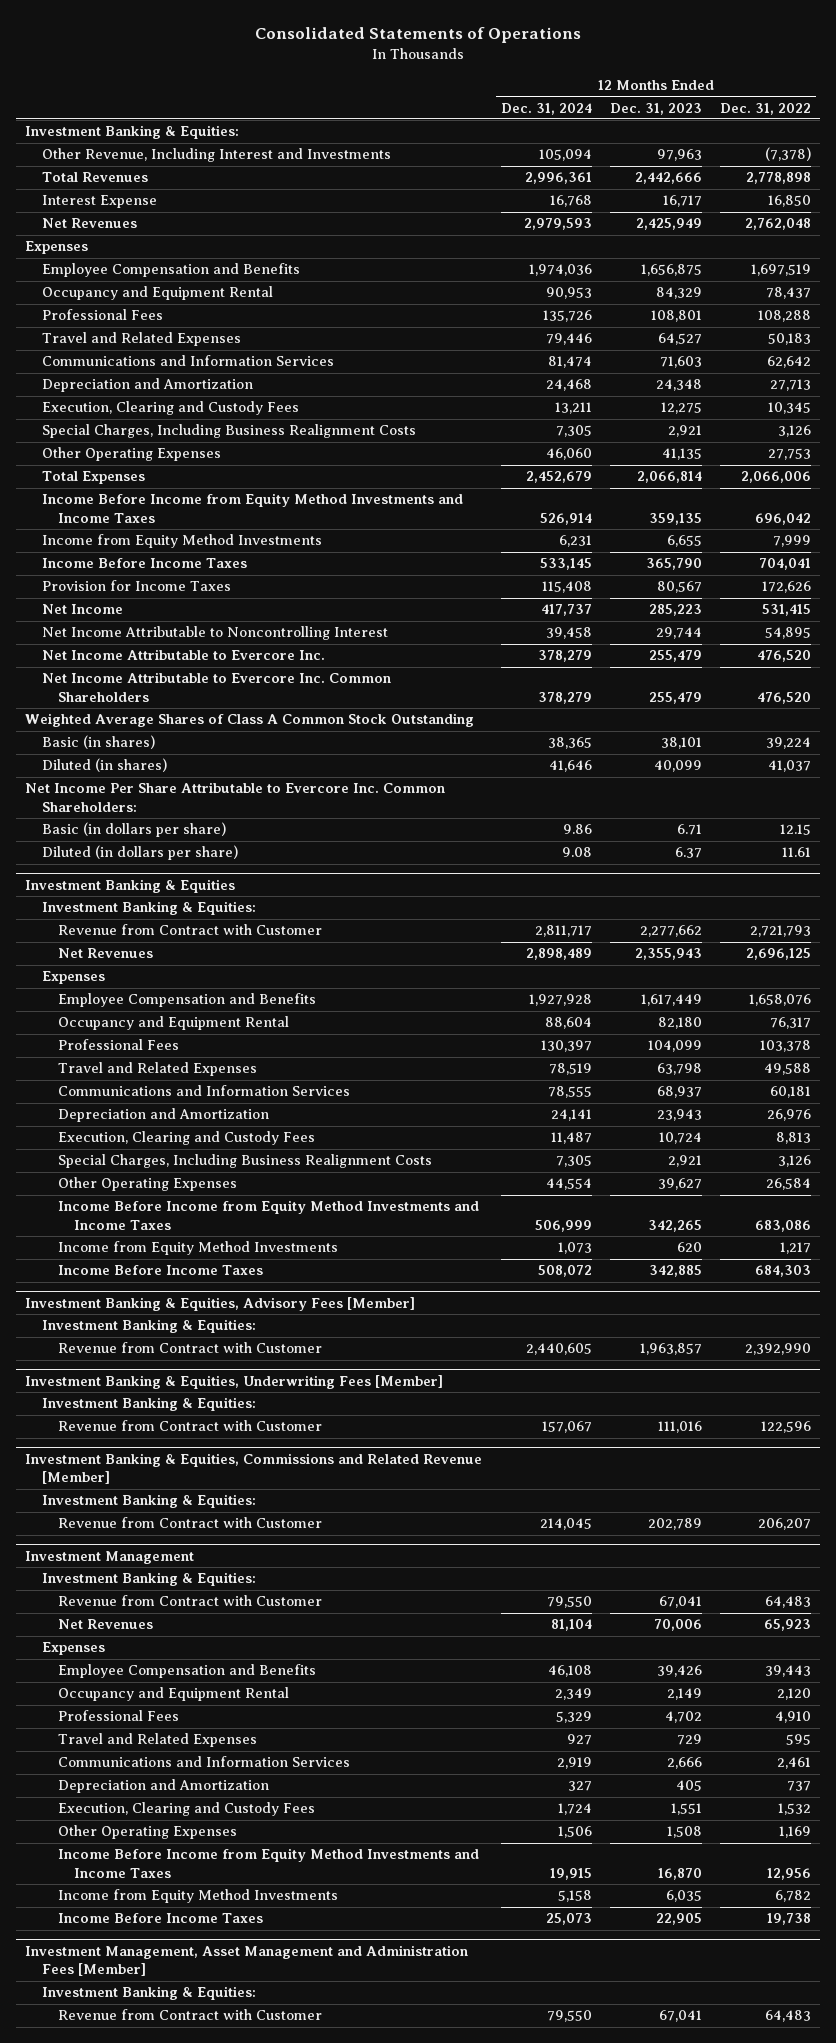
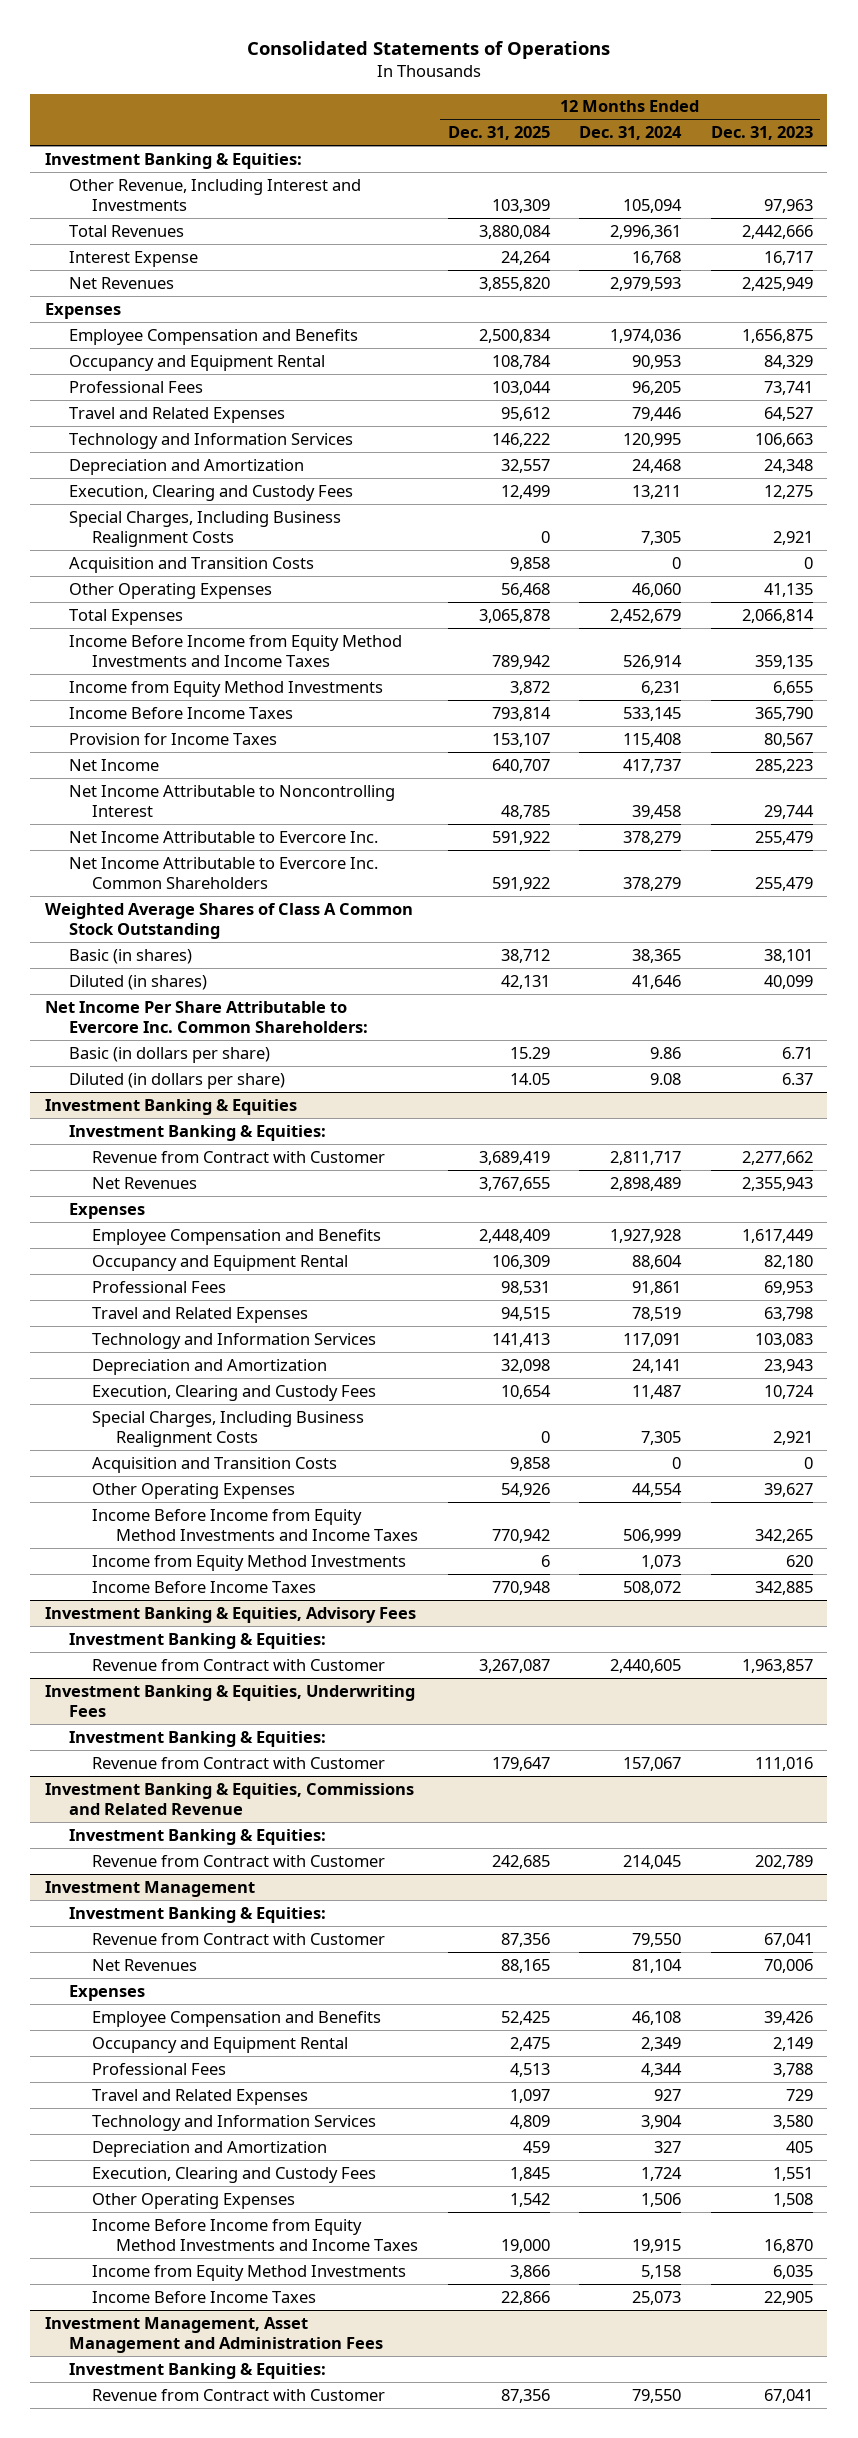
- | 12 Months Ended Dec. 31, 2024 | 12 Months Ended Dec. 31, 2023 | 12 Months Ended Dec. 31, 2022
+ | 12 Months Ended Dec. 31, 2025 | 12 Months Ended Dec. 31, 2024 | 12 Months Ended Dec. 31, 2023
- Professional Fees | 135,726 | 108,801 | 108,288
+ Professional Fees | 103,044 | 96,205 | 73,741
- Communications and Information Services | 81,474 | 71,603 | 62,642
+ Technology and Information Services | 146,222 | 120,995 | 106,663
+ Acquisition and Transition Costs | 9,858 | 0 | 0
@ Investment Banking & Equities
- Professional Fees | 130,397 | 104,099 | 103,378
+ Professional Fees | 98,531 | 91,861 | 69,953
- Communications and Information Services | 78,555 | 68,937 | 60,181
+ Technology and Information Services | 141,413 | 117,091 | 103,083
+ Acquisition and Transition Costs | 9,858 | 0 | 0
- Investment Banking & Equities, Advisory Fees [Member]
+ Investment Banking & Equities, Advisory Fees
- Investment Banking & Equities, Underwriting Fees [Member]
+ Investment Banking & Equities, Underwriting Fees
- Investment Banking & Equities, Commissions and Related Revenue [Member]
+ Investment Banking & Equities, Commissions and Related Revenue
@ Investment Management
- Professional Fees | 5,329 | 4,702 | 4,910
+ Professional Fees | 4,513 | 4,344 | 3,788
- Communications and Information Services | 2,919 | 2,666 | 2,461
+ Technology and Information Services | 4,809 | 3,904 | 3,580
- Investment Management, Asset Management and Administration Fees [Member]
+ Investment Management, Asset Management and Administration Fees

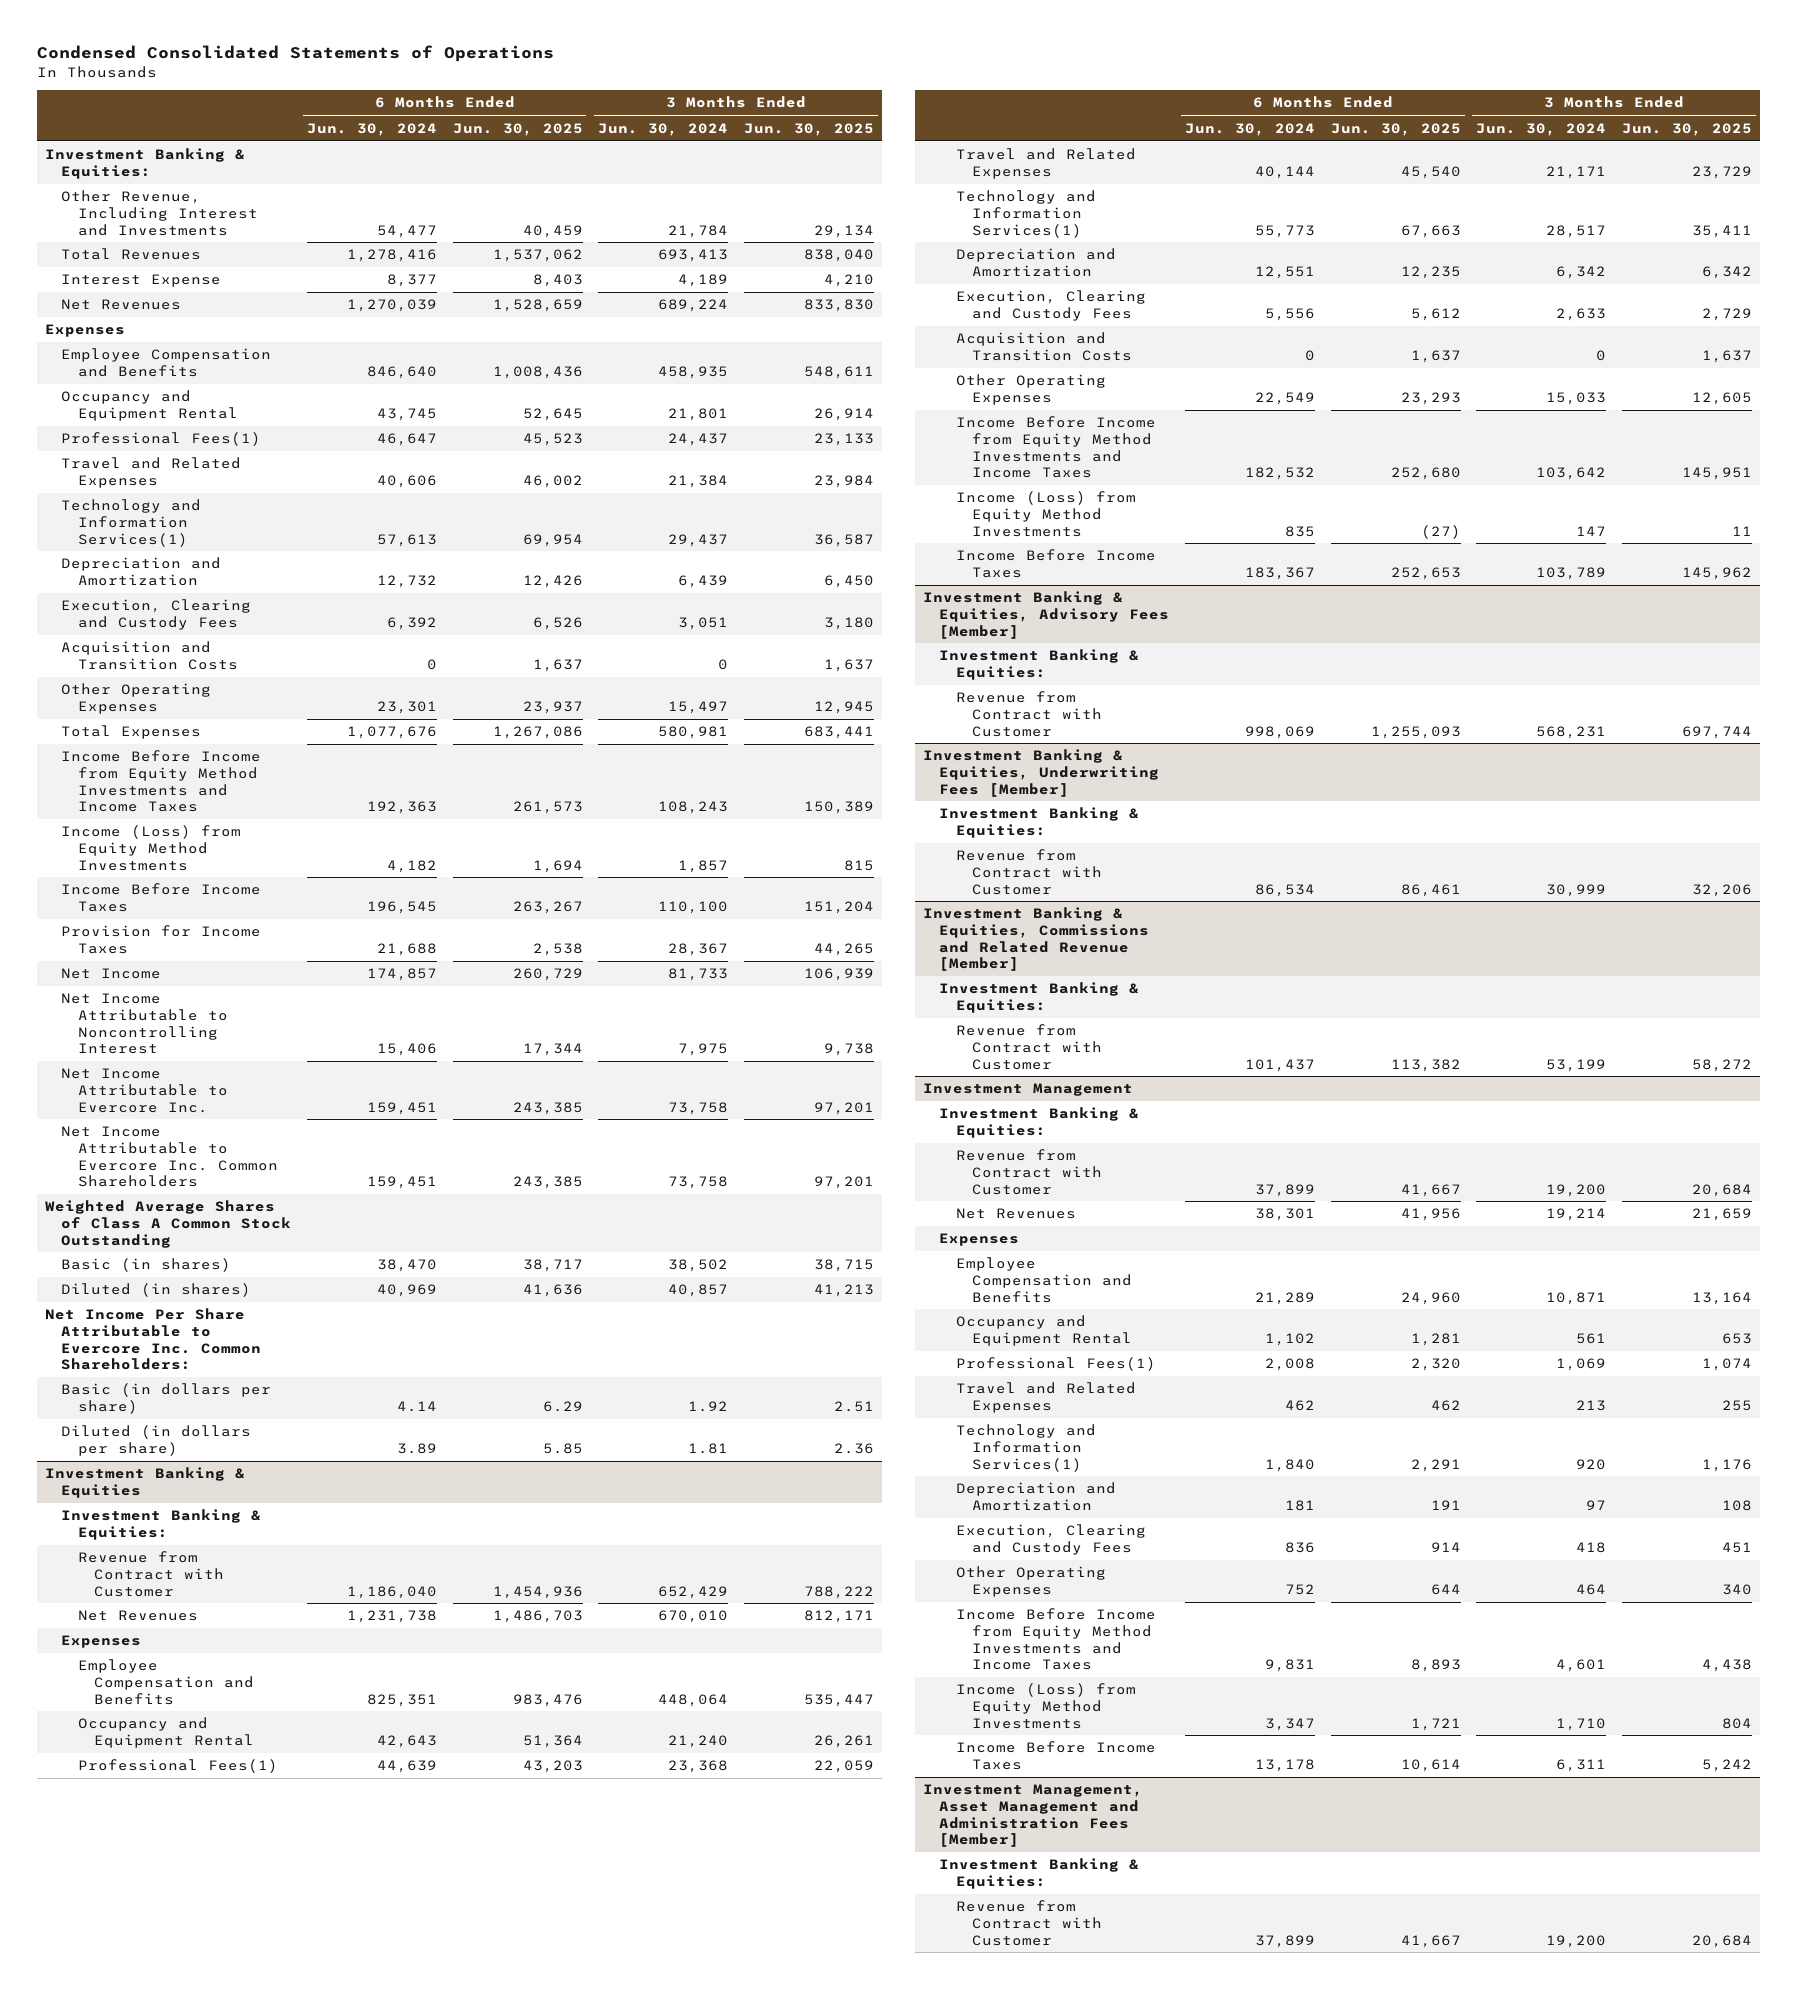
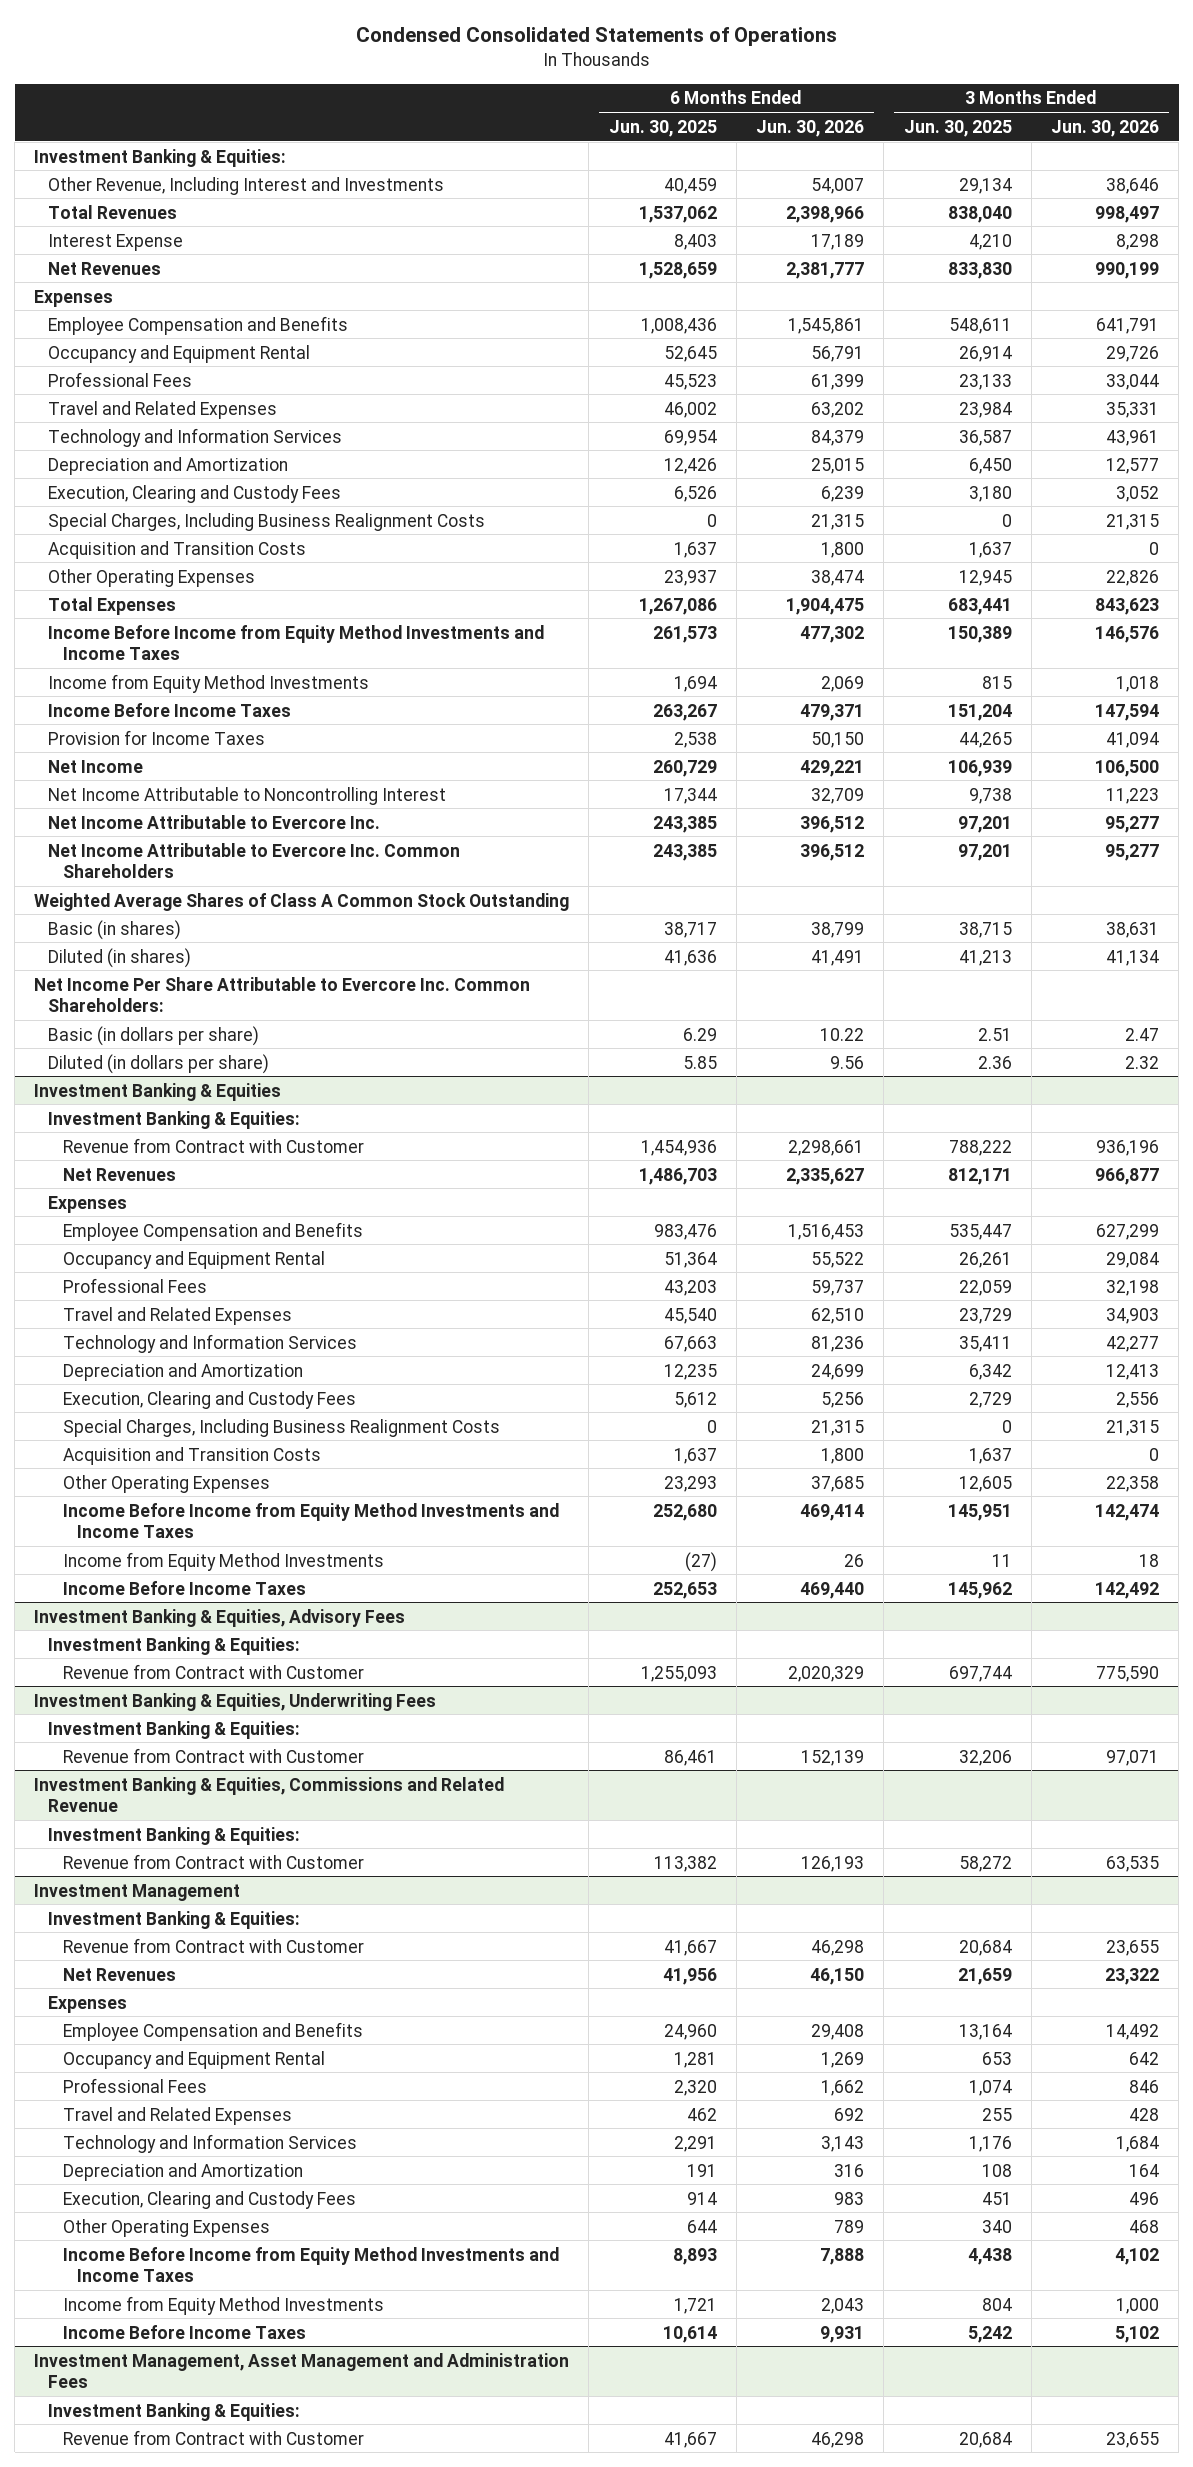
- | 6 Months Ended Jun. 30, 2024 | 6 Months Ended Jun. 30, 2025 | 3 Months Ended Jun. 30, 2024 | 3 Months Ended Jun. 30, 2025
+ | 6 Months Ended Jun. 30, 2025 | 6 Months Ended Jun. 30, 2026 | 3 Months Ended Jun. 30, 2025 | 3 Months Ended Jun. 30, 2026
- Professional Fees(1) | 46,647 | 45,523 | 24,437 | 23,133
+ Professional Fees | 45,523 | 61,399 | 23,133 | 33,044
- Technology and Information Services(1) | 57,613 | 69,954 | 29,437 | 36,587
+ Technology and Information Services | 69,954 | 84,379 | 36,587 | 43,961
+ Special Charges, Including Business Realignment Costs | 0 | 21,315 | 0 | 21,315
- Income (Loss) from Equity Method Investments | 4,182 | 1,694 | 1,857 | 815
+ Income from Equity Method Investments | 1,694 | 2,069 | 815 | 1,018
@ Investment Banking & Equities
- Professional Fees(1) | 44,639 | 43,203 | 23,368 | 22,059
+ Professional Fees | 43,203 | 59,737 | 22,059 | 32,198
- Technology and Information Services(1) | 55,773 | 67,663 | 28,517 | 35,411
+ Technology and Information Services | 67,663 | 81,236 | 35,411 | 42,277
+ Special Charges, Including Business Realignment Costs | 0 | 21,315 | 0 | 21,315
- Income (Loss) from Equity Method Investments | 835 | (27) | 147 | 11
+ Income from Equity Method Investments | (27) | 26 | 11 | 18
- Investment Banking & Equities, Advisory Fees [Member]
+ Investment Banking & Equities, Advisory Fees
- Investment Banking & Equities, Underwriting Fees [Member]
+ Investment Banking & Equities, Underwriting Fees
- Investment Banking & Equities, Commissions and Related Revenue [Member]
+ Investment Banking & Equities, Commissions and Related Revenue
@ Investment Management
- Professional Fees(1) | 2,008 | 2,320 | 1,069 | 1,074
+ Professional Fees | 2,320 | 1,662 | 1,074 | 846
- Technology and Information Services(1) | 1,840 | 2,291 | 920 | 1,176
+ Technology and Information Services | 2,291 | 3,143 | 1,176 | 1,684
- Income (Loss) from Equity Method Investments | 3,347 | 1,721 | 1,710 | 804
+ Income from Equity Method Investments | 1,721 | 2,043 | 804 | 1,000
- Investment Management, Asset Management and Administration Fees [Member]
+ Investment Management, Asset Management and Administration Fees

